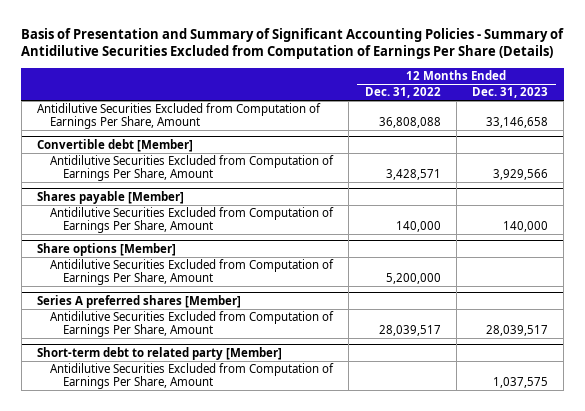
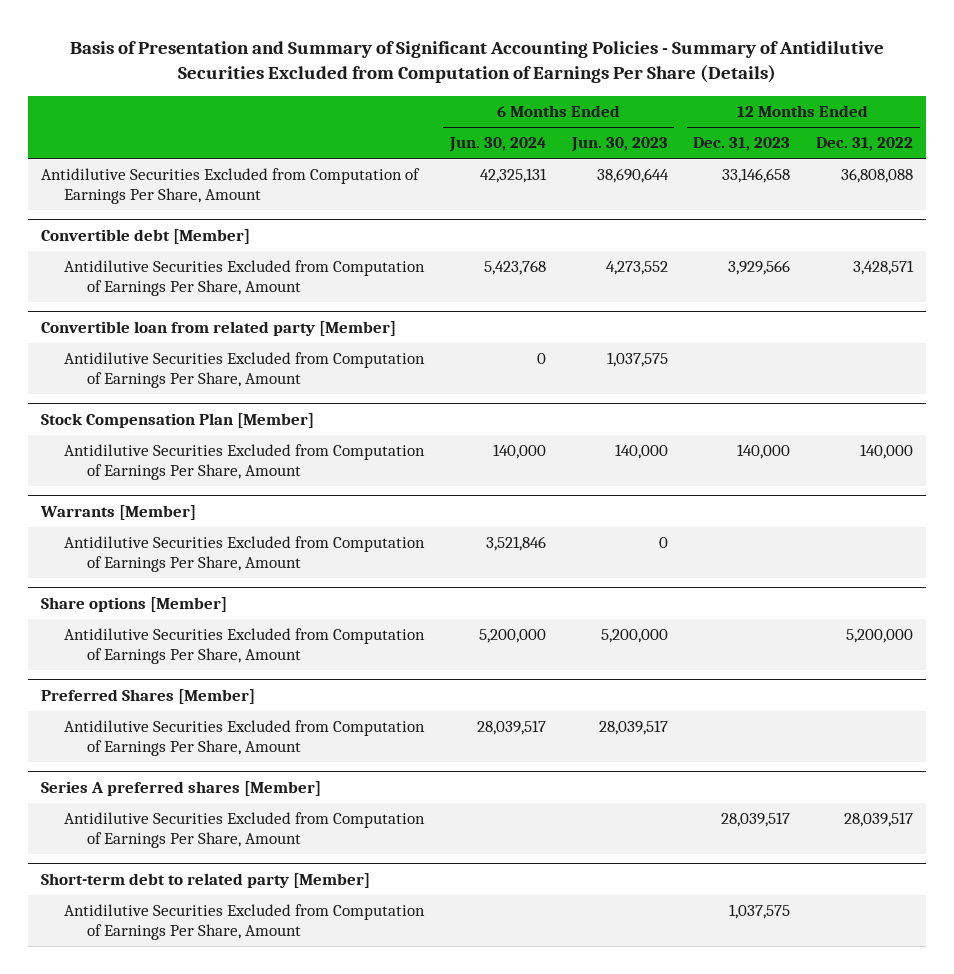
- | 12 Months Ended Dec. 31, 2022 | 12 Months Ended Dec. 31, 2023
+ | 6 Months Ended Jun. 30, 2024 | 6 Months Ended Jun. 30, 2023 | 12 Months Ended Dec. 31, 2023 | 12 Months Ended Dec. 31, 2022
- Shares payable [Member]
+ Convertible loan from related party [Member]
+ Antidilutive Securities Excluded from Computation of Earnings Per Share, Amount | 0 | 1,037,575 | |
+ Stock Compensation Plan [Member]
+ Warrants [Member]
+ Antidilutive Securities Excluded from Computation of Earnings Per Share, Amount | 3,521,846 | 0 | |
+ Preferred Shares [Member]
+ Antidilutive Securities Excluded from Computation of Earnings Per Share, Amount | 28,039,517 | 28,039,517 | |

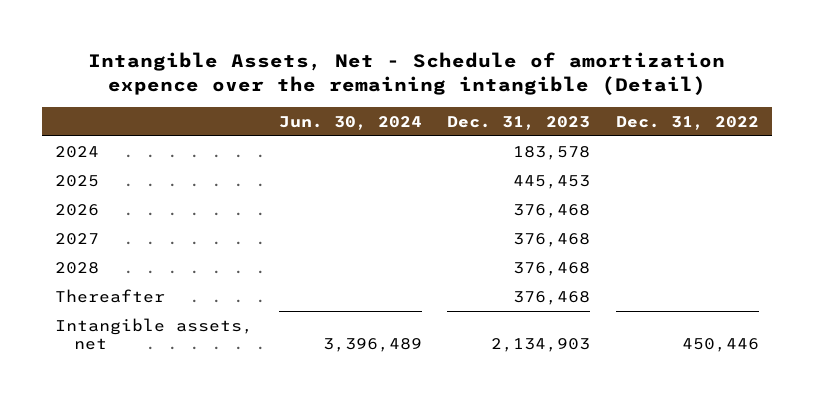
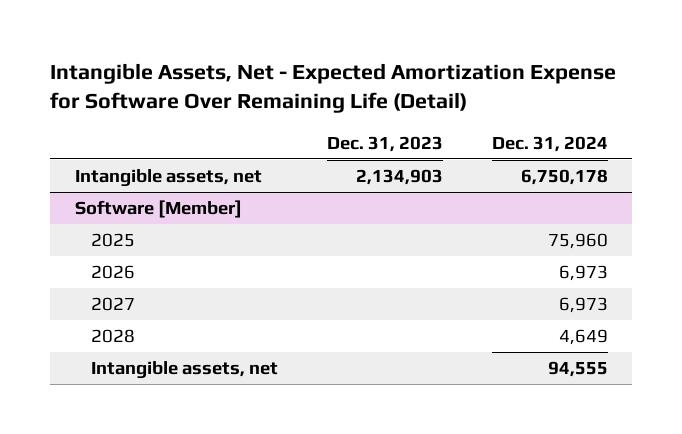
- Intangible Assets, Net - Schedule of amortization expence over the remaining intangible (Detail)
+ Intangible Assets, Net - Expected Amortization Expense for Software Over Remaining Life (Detail)
- | Jun. 30, 2024 | Dec. 31, 2023 | Dec. 31, 2022
+ | Dec. 31, 2023 | Dec. 31, 2024
- 2024 | | 183,578 |
- 2025 | | 445,453 |
- 2026 | | 376,468 |
- 2027 | | 376,468 |
- 2028 | | 376,468 |
- Thereafter | | 376,468 |
+ Software [Member]
+ 2025 | | 75,960
+ 2026 | | 6,973
+ 2027 | | 6,973
+ 2028 | | 4,649
+ Intangible assets, net | | 94,555

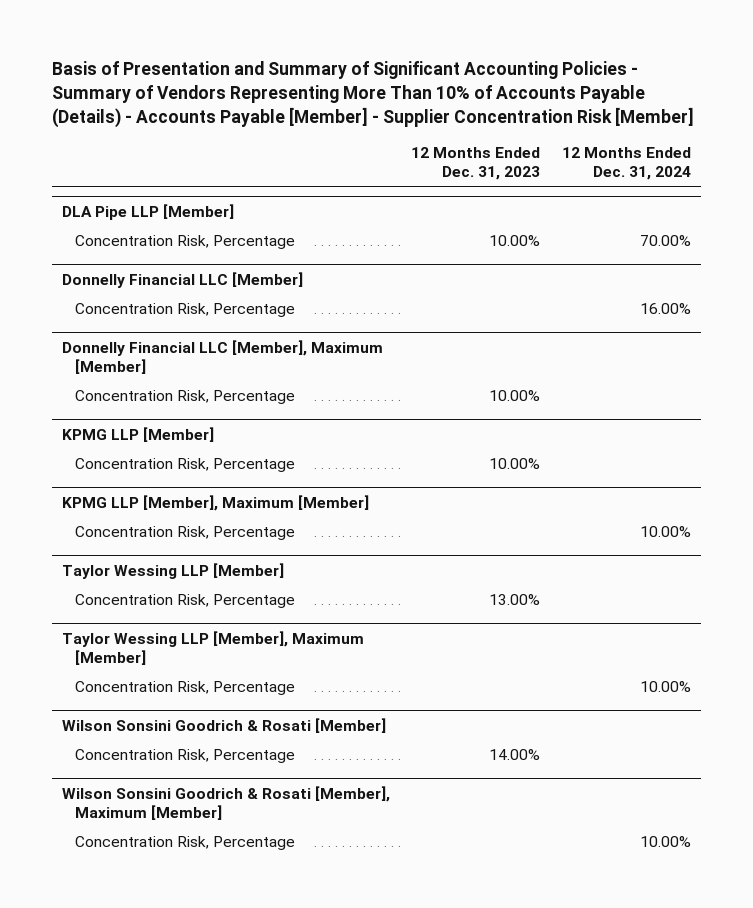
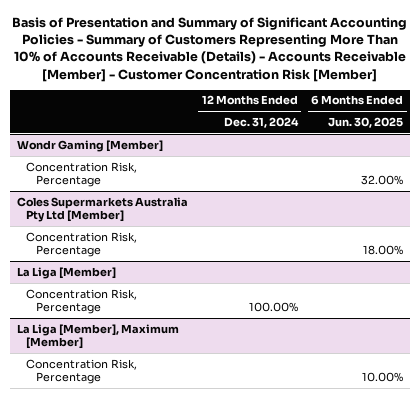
- Basis of Presentation and Summary of Significant Accounting Policies - Summary of Vendors Representing More Than 10% of Accounts Payable (Details) - Accounts Payable [Member] - Supplier Concentration Risk [Member]
+ Basis of Presentation and Summary of Significant Accounting Policies - Summary of Customers Representing More Than 10% of Accounts Receivable (Details) - Accounts Receivable [Member] - Customer Concentration Risk [Member]
- | 12 Months Ended Dec. 31, 2023 | 12 Months Ended Dec. 31, 2024
+ | 12 Months Ended Dec. 31, 2024 | 6 Months Ended Jun. 30, 2025
- DLA Pipe LLP [Member]
- Concentration Risk, Percentage | 10.00% | 70.00%
- Donnelly Financial LLC [Member]
- Concentration Risk, Percentage | | 16.00%
- Donnelly Financial LLC [Member], Maximum [Member]
- Concentration Risk, Percentage | 10.00% |
- KPMG LLP [Member]
- Concentration Risk, Percentage | 10.00% |
- KPMG LLP [Member], Maximum [Member]
- Concentration Risk, Percentage | | 10.00%
- Taylor Wessing LLP [Member]
- Concentration Risk, Percentage | 13.00% |
- Taylor Wessing LLP [Member], Maximum [Member]
- Concentration Risk, Percentage | | 10.00%
- Wilson Sonsini Goodrich & Rosati [Member]
- Concentration Risk, Percentage | 14.00% |
- Wilson Sonsini Goodrich & Rosati [Member], Maximum [Member]
- Concentration Risk, Percentage | | 10.00%
+ Wondr Gaming [Member]
+ Concentration Risk, Percentage | | 32.00%
+ Coles Supermarkets Australia Pty Ltd [Member]
+ Concentration Risk, Percentage | | 18.00%
+ La Liga [Member]
+ Concentration Risk, Percentage | 100.00% |
+ La Liga [Member], Maximum [Member]
+ Concentration Risk, Percentage | | 10.00%

